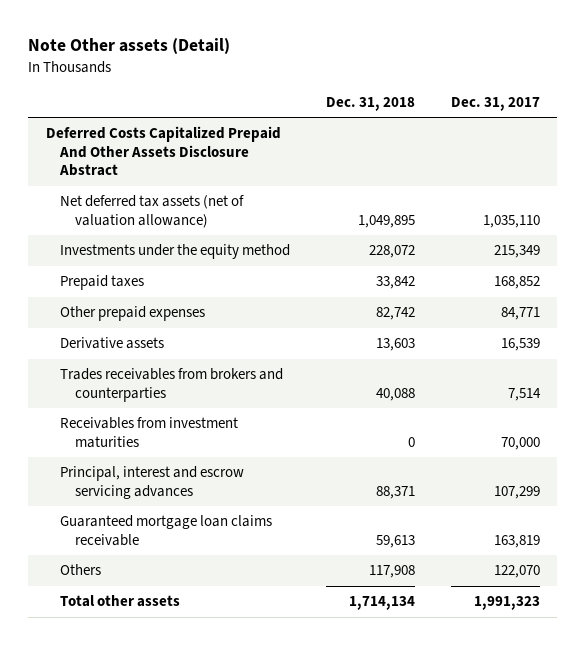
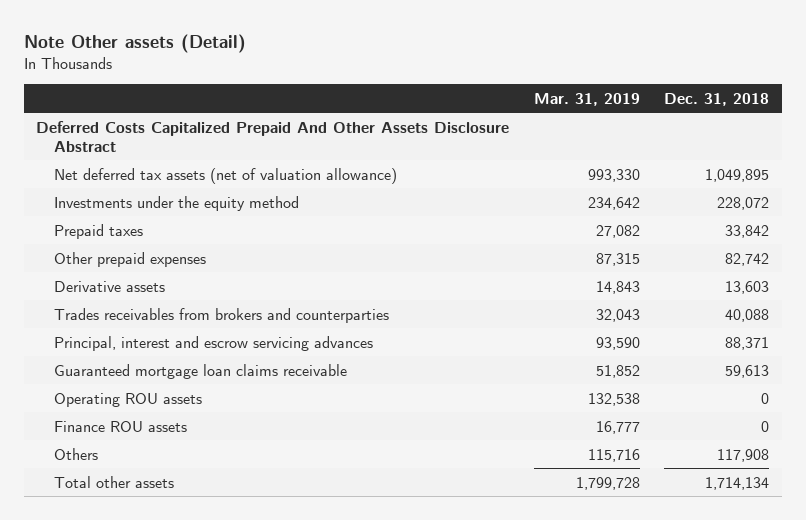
- | Dec. 31, 2018 | Dec. 31, 2017
+ | Mar. 31, 2019 | Dec. 31, 2018
- Receivables from investment maturities | 0 | 70,000
+ Operating ROU assets | 132,538 | 0
+ Finance ROU assets | 16,777 | 0

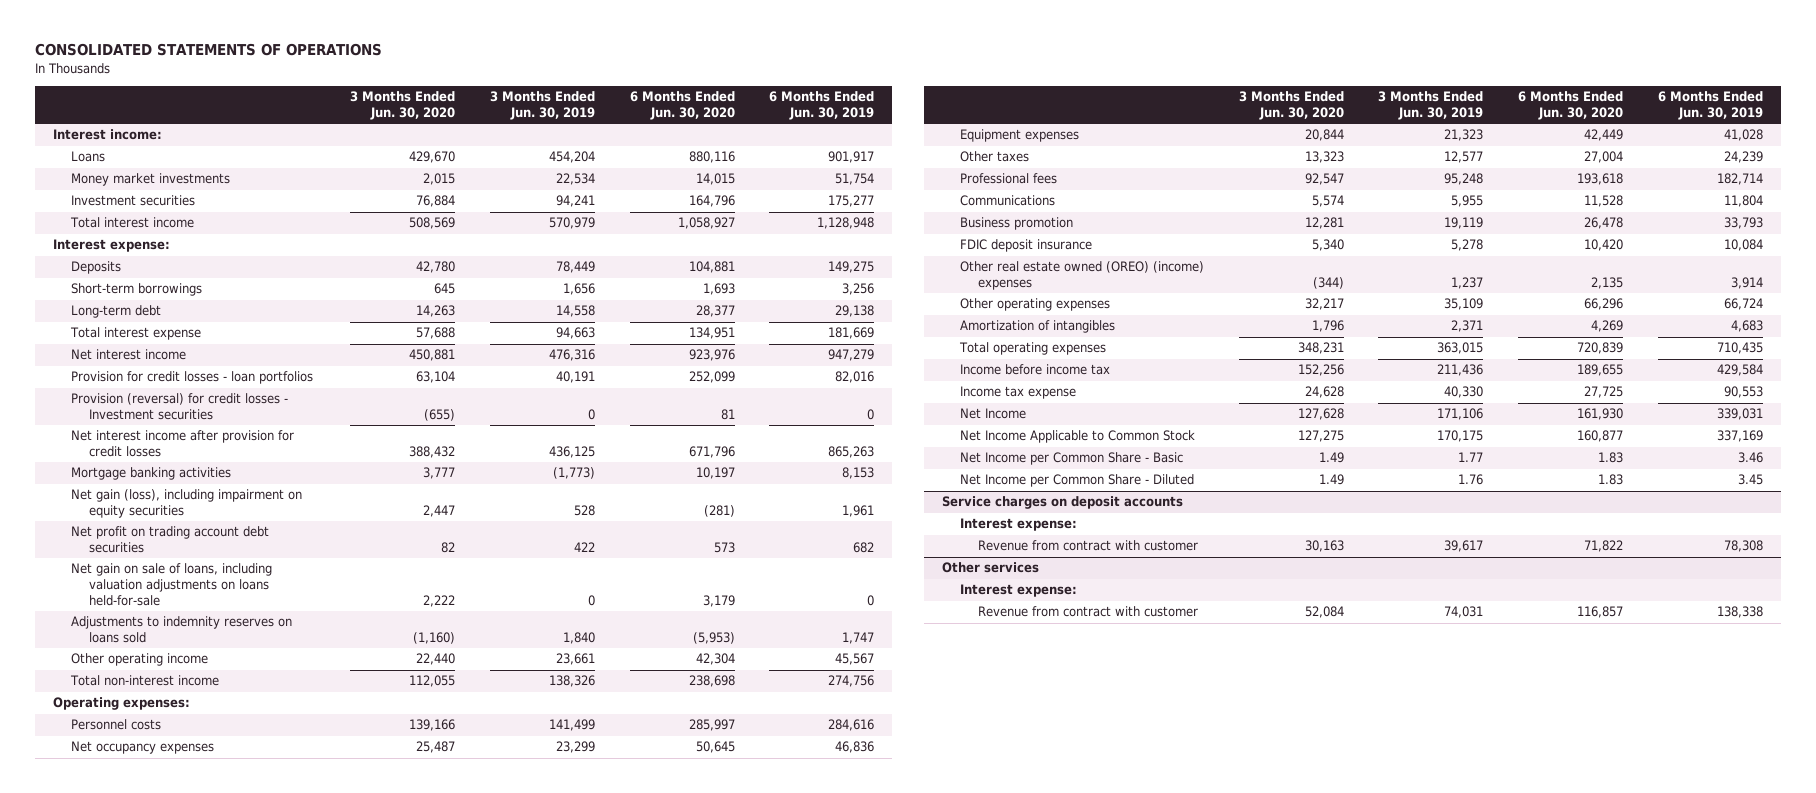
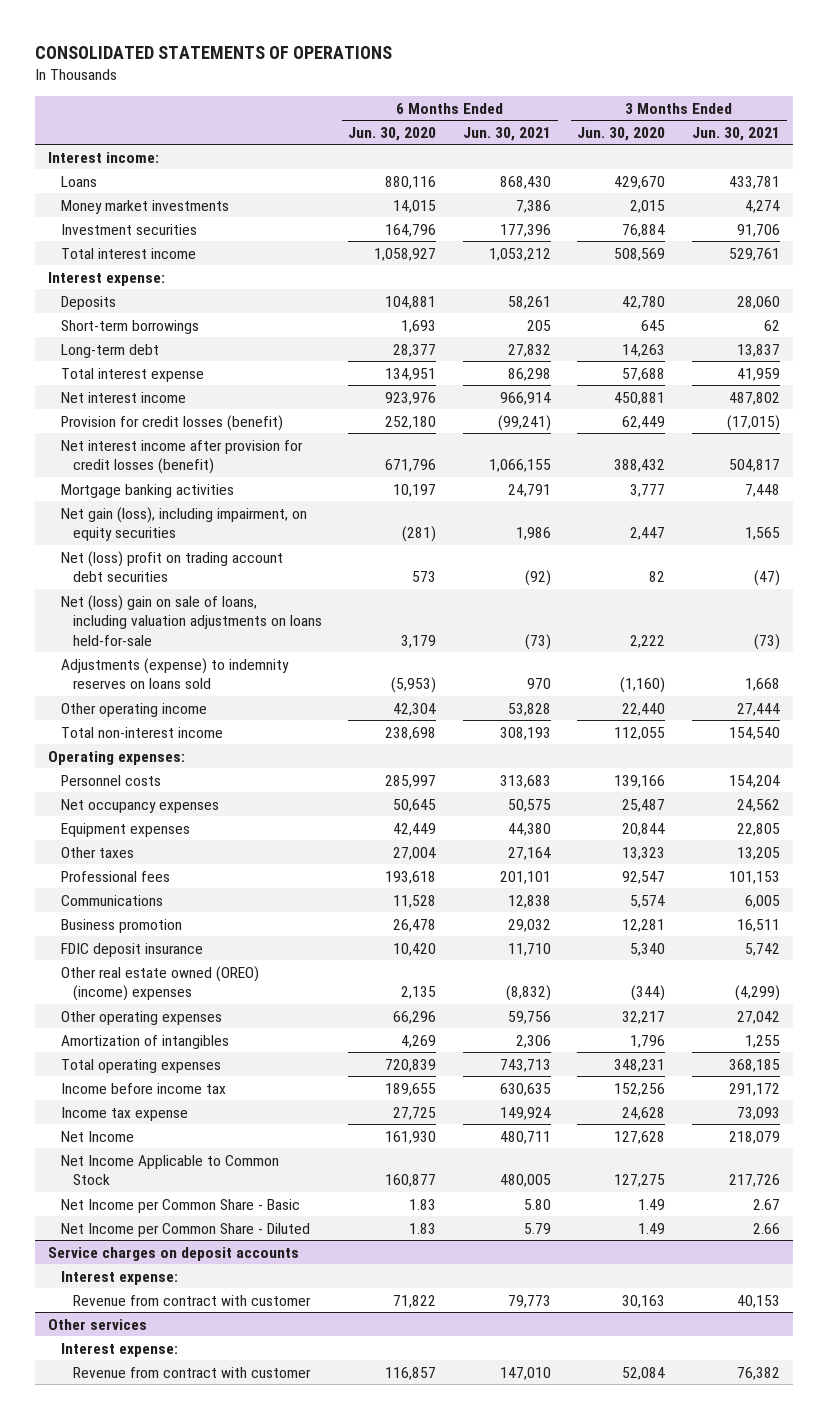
- | 3 Months Ended Jun. 30, 2020 | 3 Months Ended Jun. 30, 2019 | 6 Months Ended Jun. 30, 2020 | 6 Months Ended Jun. 30, 2019
+ | 6 Months Ended Jun. 30, 2020 | 6 Months Ended Jun. 30, 2021 | 3 Months Ended Jun. 30, 2020 | 3 Months Ended Jun. 30, 2021
- Provision for credit losses - loan portfolios | 63,104 | 40,191 | 252,099 | 82,016
- Provision (reversal) for credit losses - Investment securities | (655) | 0 | 81 | 0
- Net interest income after provision for credit losses | 388,432 | 436,125 | 671,796 | 865,263
+ Provision for credit losses (benefit) | 252,180 | (99,241) | 62,449 | (17,015)
+ Net interest income after provision for credit losses (benefit) | 671,796 | 1,066,155 | 388,432 | 504,817
- Net gain (loss), including impairment on equity securities | 2,447 | 528 | (281) | 1,961
- Net profit on trading account debt securities | 82 | 422 | 573 | 682
- Net gain on sale of loans, including valuation adjustments on loans held-for-sale | 2,222 | 0 | 3,179 | 0
- Adjustments to indemnity reserves on loans sold | (1,160) | 1,840 | (5,953) | 1,747
+ Net gain (loss), including impairment, on equity securities | (281) | 1,986 | 2,447 | 1,565
+ Net (loss) profit on trading account debt securities | 573 | (92) | 82 | (47)
+ Net (loss) gain on sale of loans, including valuation adjustments on loans held-for-sale | 3,179 | (73) | 2,222 | (73)
+ Adjustments (expense) to indemnity reserves on loans sold | (5,953) | 970 | (1,160) | 1,668

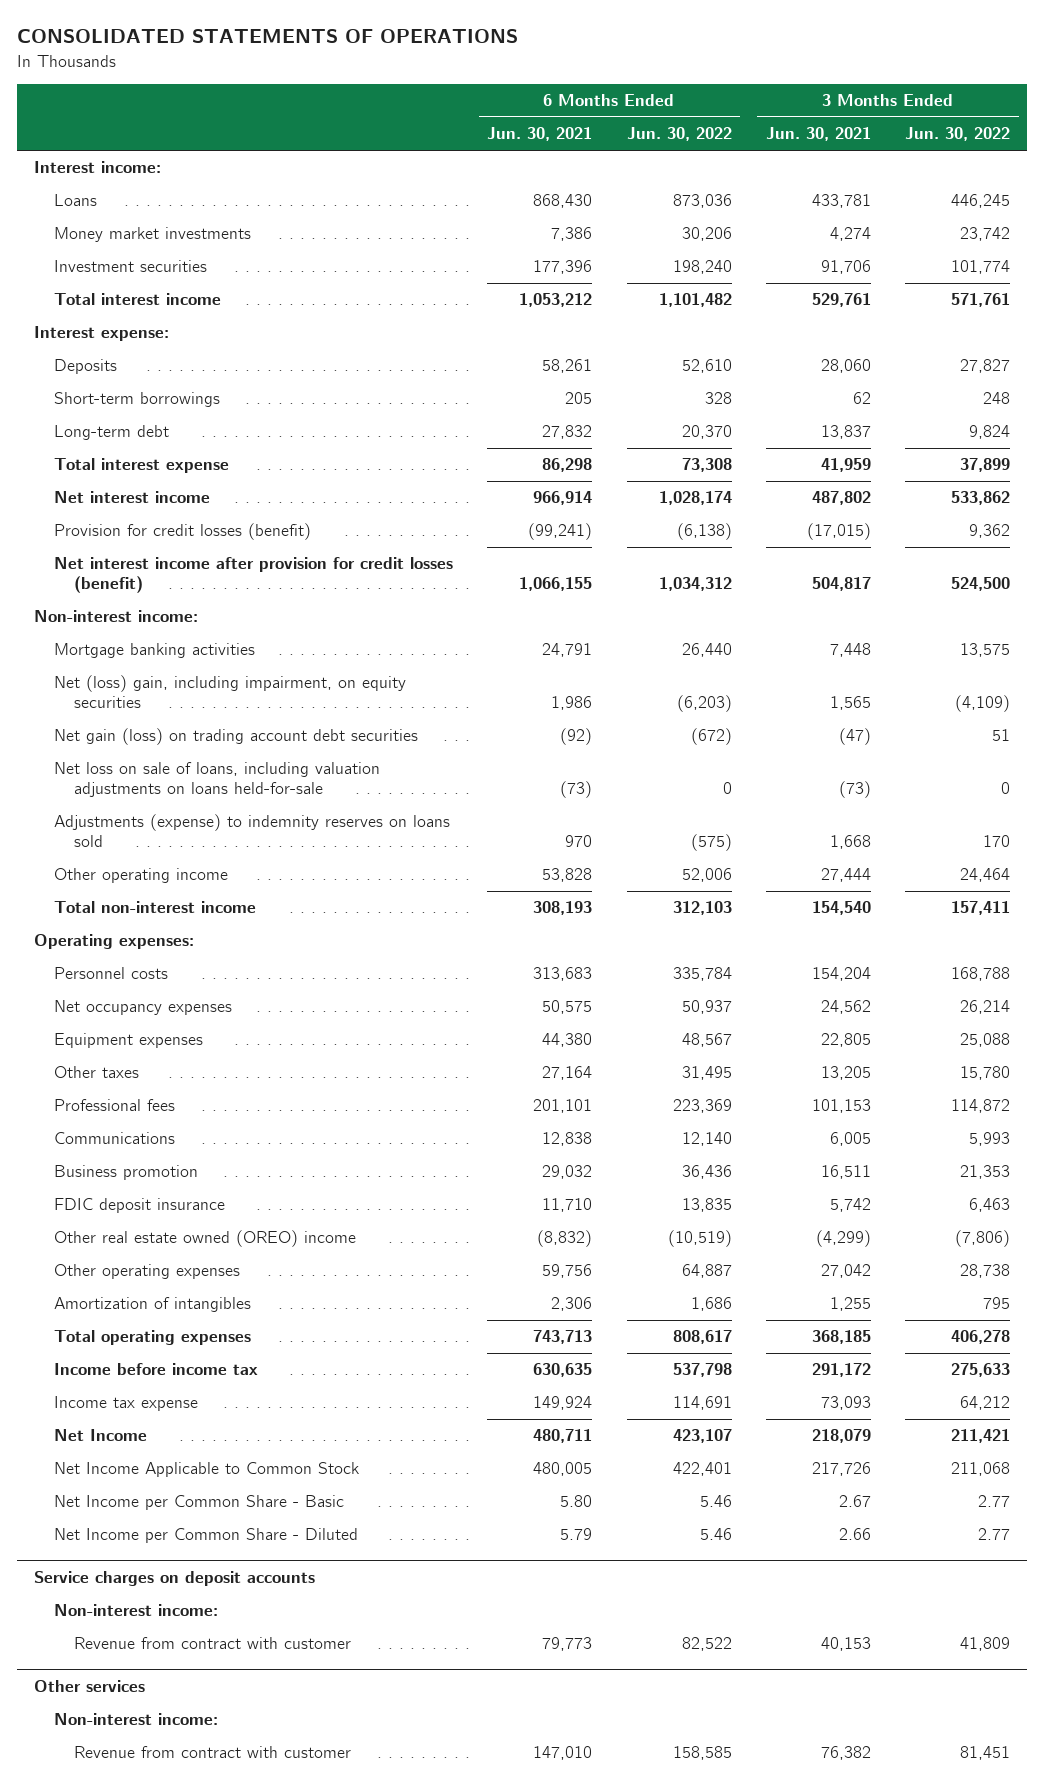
- | 6 Months Ended Jun. 30, 2020 | 6 Months Ended Jun. 30, 2021 | 3 Months Ended Jun. 30, 2020 | 3 Months Ended Jun. 30, 2021
+ | 6 Months Ended Jun. 30, 2021 | 6 Months Ended Jun. 30, 2022 | 3 Months Ended Jun. 30, 2021 | 3 Months Ended Jun. 30, 2022
+ Non-interest income:
- Net gain (loss), including impairment, on equity securities | (281) | 1,986 | 2,447 | 1,565
- Net (loss) profit on trading account debt securities | 573 | (92) | 82 | (47)
- Net (loss) gain on sale of loans, including valuation adjustments on loans held-for-sale | 3,179 | (73) | 2,222 | (73)
+ Net (loss) gain, including impairment, on equity securities | 1,986 | (6,203) | 1,565 | (4,109)
+ Net gain (loss) on trading account debt securities | (92) | (672) | (47) | 51
+ Net loss on sale of loans, including valuation adjustments on loans held-for-sale | (73) | 0 | (73) | 0
- Other real estate owned (OREO) (income) expenses | 2,135 | (8,832) | (344) | (4,299)
+ Other real estate owned (OREO) income | (8,832) | (10,519) | (4,299) | (7,806)
@ Service charges on deposit accounts
- Interest expense:
+ Non-interest income:
@ Other services
- Interest expense:
+ Non-interest income:

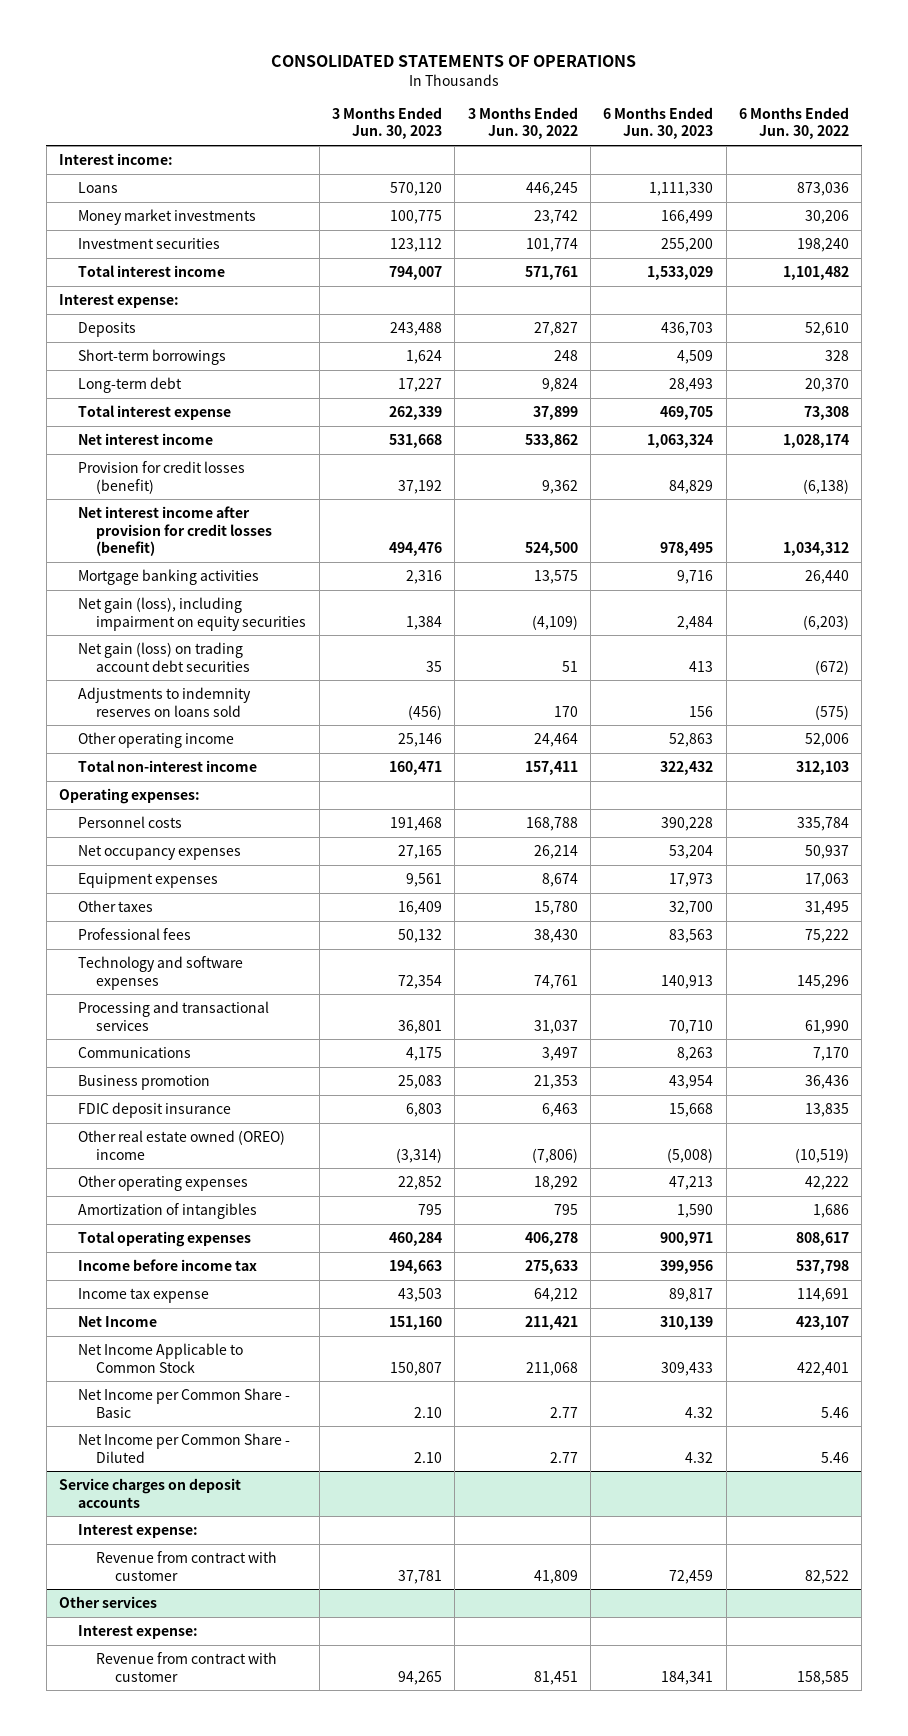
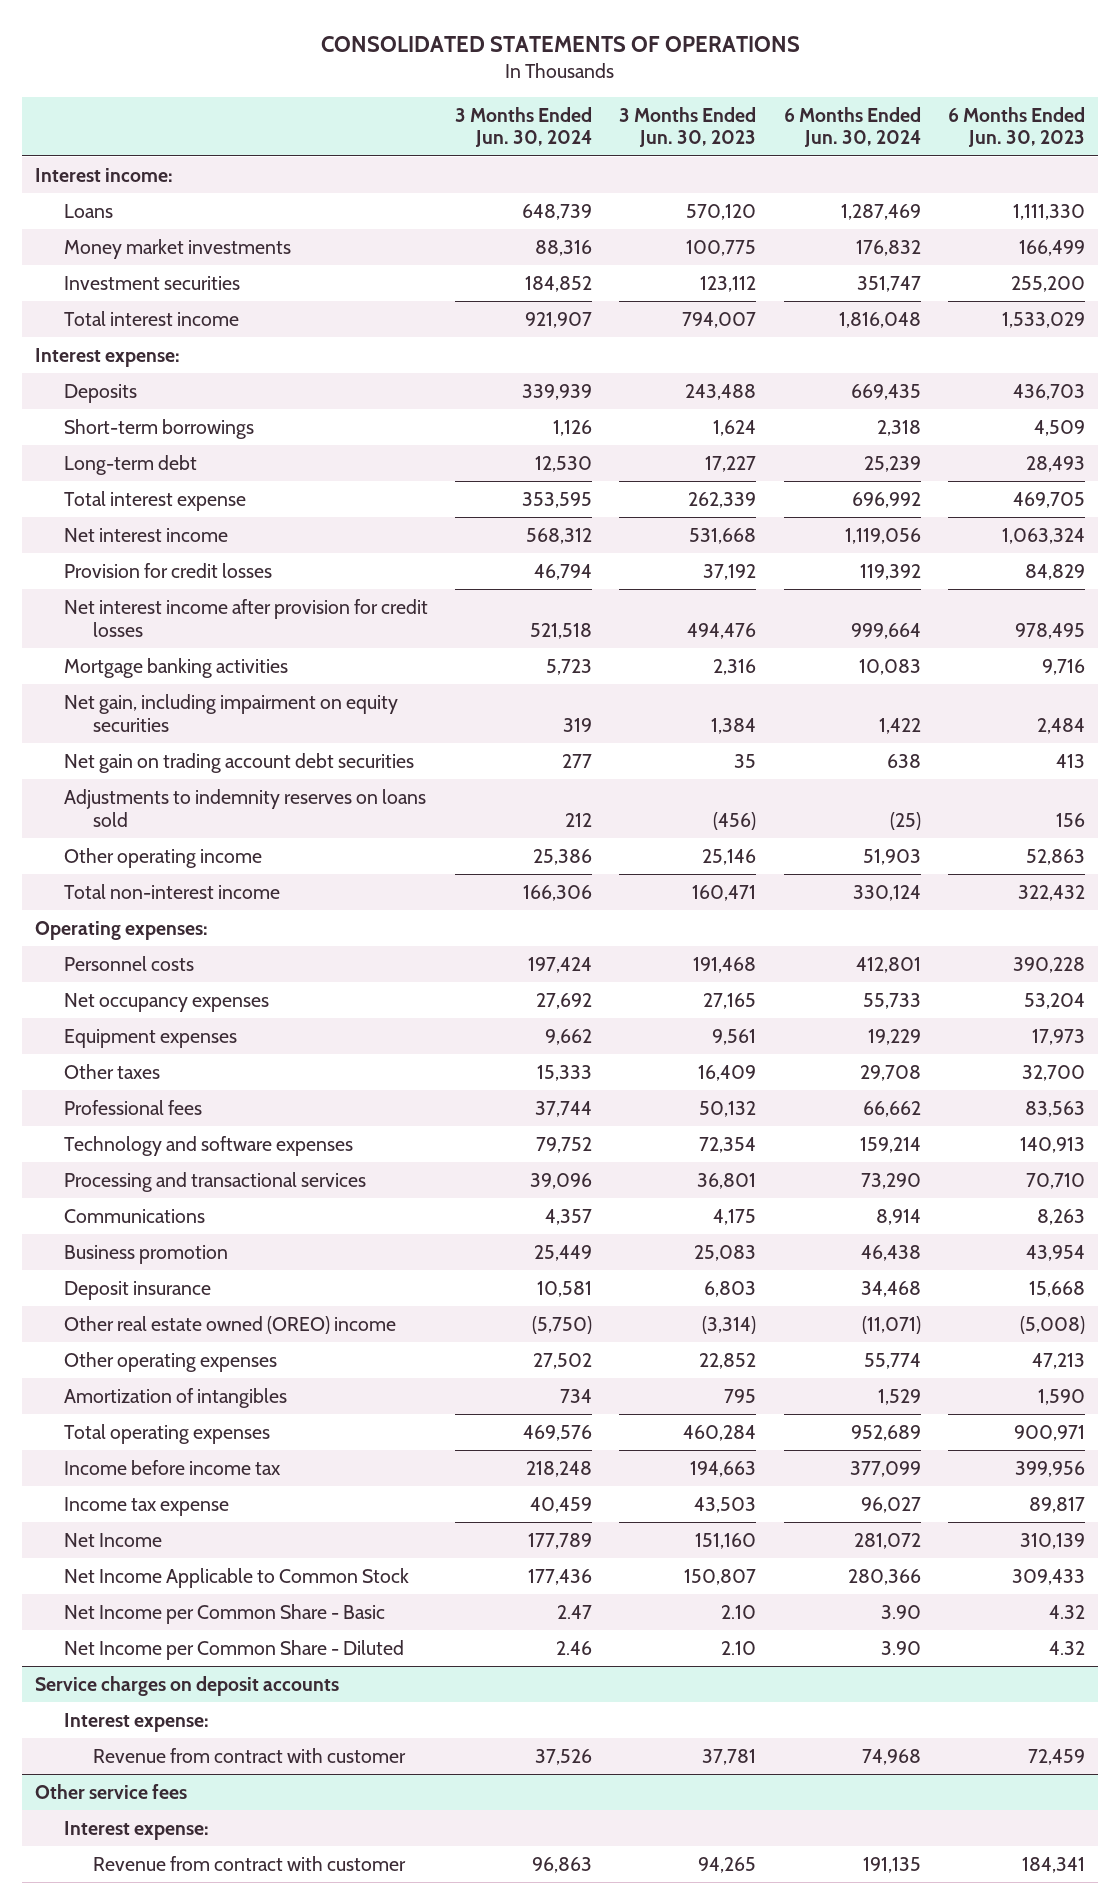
- | 3 Months Ended Jun. 30, 2023 | 3 Months Ended Jun. 30, 2022 | 6 Months Ended Jun. 30, 2023 | 6 Months Ended Jun. 30, 2022
+ | 3 Months Ended Jun. 30, 2024 | 3 Months Ended Jun. 30, 2023 | 6 Months Ended Jun. 30, 2024 | 6 Months Ended Jun. 30, 2023
- Provision for credit losses (benefit) | 37,192 | 9,362 | 84,829 | (6,138)
- Net interest income after provision for credit losses (benefit) | 494,476 | 524,500 | 978,495 | 1,034,312
+ Provision for credit losses | 46,794 | 37,192 | 119,392 | 84,829
+ Net interest income after provision for credit losses | 521,518 | 494,476 | 999,664 | 978,495
- Net gain (loss), including impairment on equity securities | 1,384 | (4,109) | 2,484 | (6,203)
- Net gain (loss) on trading account debt securities | 35 | 51 | 413 | (672)
+ Net gain, including impairment on equity securities | 319 | 1,384 | 1,422 | 2,484
+ Net gain on trading account debt securities | 277 | 35 | 638 | 413
- FDIC deposit insurance | 6,803 | 6,463 | 15,668 | 13,835
+ Deposit insurance | 10,581 | 6,803 | 34,468 | 15,668
- Other services
+ Other service fees

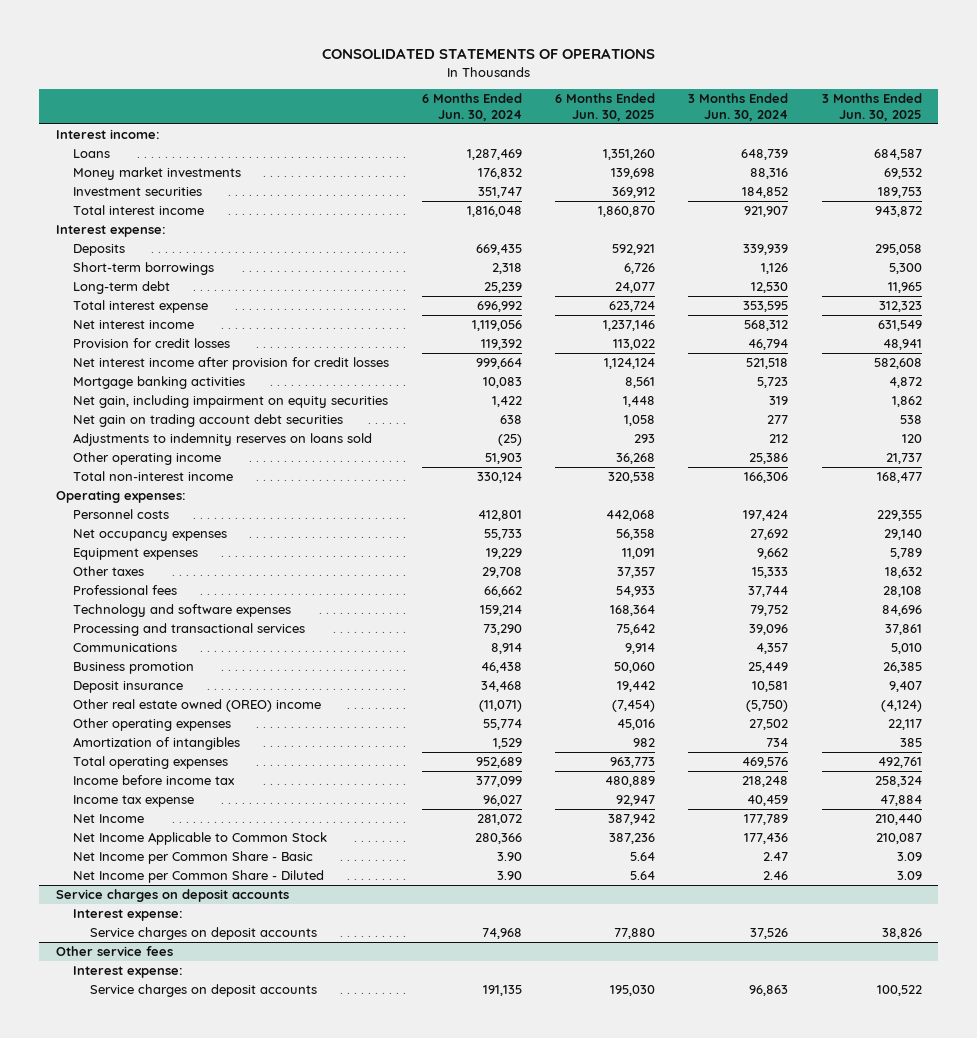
- | 3 Months Ended Jun. 30, 2024 | 3 Months Ended Jun. 30, 2023 | 6 Months Ended Jun. 30, 2024 | 6 Months Ended Jun. 30, 2023
+ | 6 Months Ended Jun. 30, 2024 | 6 Months Ended Jun. 30, 2025 | 3 Months Ended Jun. 30, 2024 | 3 Months Ended Jun. 30, 2025
@ Service charges on deposit accounts
- Revenue from contract with customer | 37,526 | 37,781 | 74,968 | 72,459
+ Service charges on deposit accounts | 74,968 | 77,880 | 37,526 | 38,826
@ Other service fees
- Revenue from contract with customer | 96,863 | 94,265 | 191,135 | 184,341
+ Service charges on deposit accounts | 191,135 | 195,030 | 96,863 | 100,522

